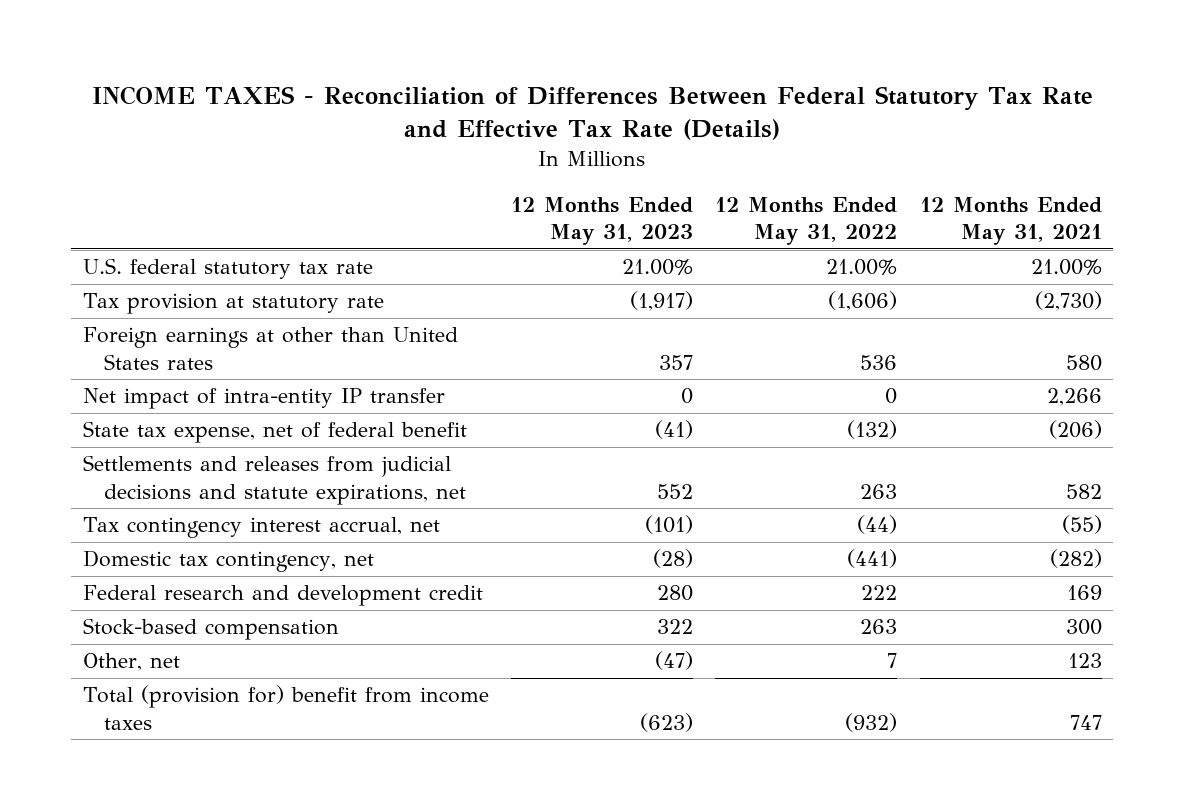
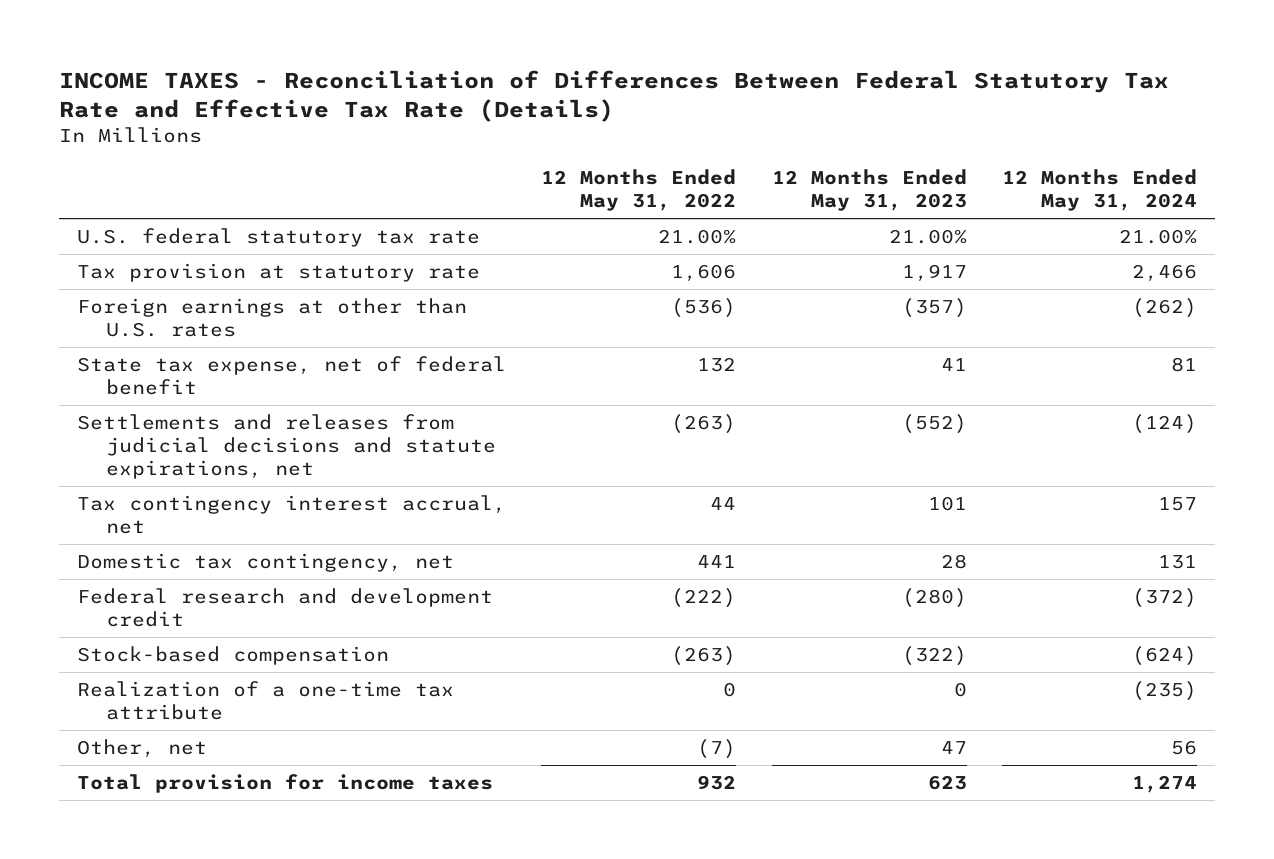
- | 12 Months Ended May 31, 2023 | 12 Months Ended May 31, 2022 | 12 Months Ended May 31, 2021
+ | 12 Months Ended May 31, 2022 | 12 Months Ended May 31, 2023 | 12 Months Ended May 31, 2024
- Tax provision at statutory rate | (1,917) | (1,606) | (2,730)
- Foreign earnings at other than United States rates | 357 | 536 | 580
- Net impact of intra-entity IP transfer | 0 | 0 | 2,266
- State tax expense, net of federal benefit | (41) | (132) | (206)
- Settlements and releases from judicial decisions and statute expirations, net | 552 | 263 | 582
- Tax contingency interest accrual, net | (101) | (44) | (55)
- Domestic tax contingency, net | (28) | (441) | (282)
- Federal research and development credit | 280 | 222 | 169
- Stock-based compensation | 322 | 263 | 300
- Other, net | (47) | 7 | 123
- Total (provision for) benefit from income taxes | (623) | (932) | 747
+ Tax provision at statutory rate | 1,606 | 1,917 | 2,466
+ Foreign earnings at other than U.S. rates | (536) | (357) | (262)
+ State tax expense, net of federal benefit | 132 | 41 | 81
+ Settlements and releases from judicial decisions and statute expirations, net | (263) | (552) | (124)
+ Tax contingency interest accrual, net | 44 | 101 | 157
+ Domestic tax contingency, net | 441 | 28 | 131
+ Federal research and development credit | (222) | (280) | (372)
+ Stock-based compensation | (263) | (322) | (624)
+ Realization of a one-time tax attribute | 0 | 0 | (235)
+ Other, net | (7) | 47 | 56
+ Total provision for income taxes | 932 | 623 | 1,274

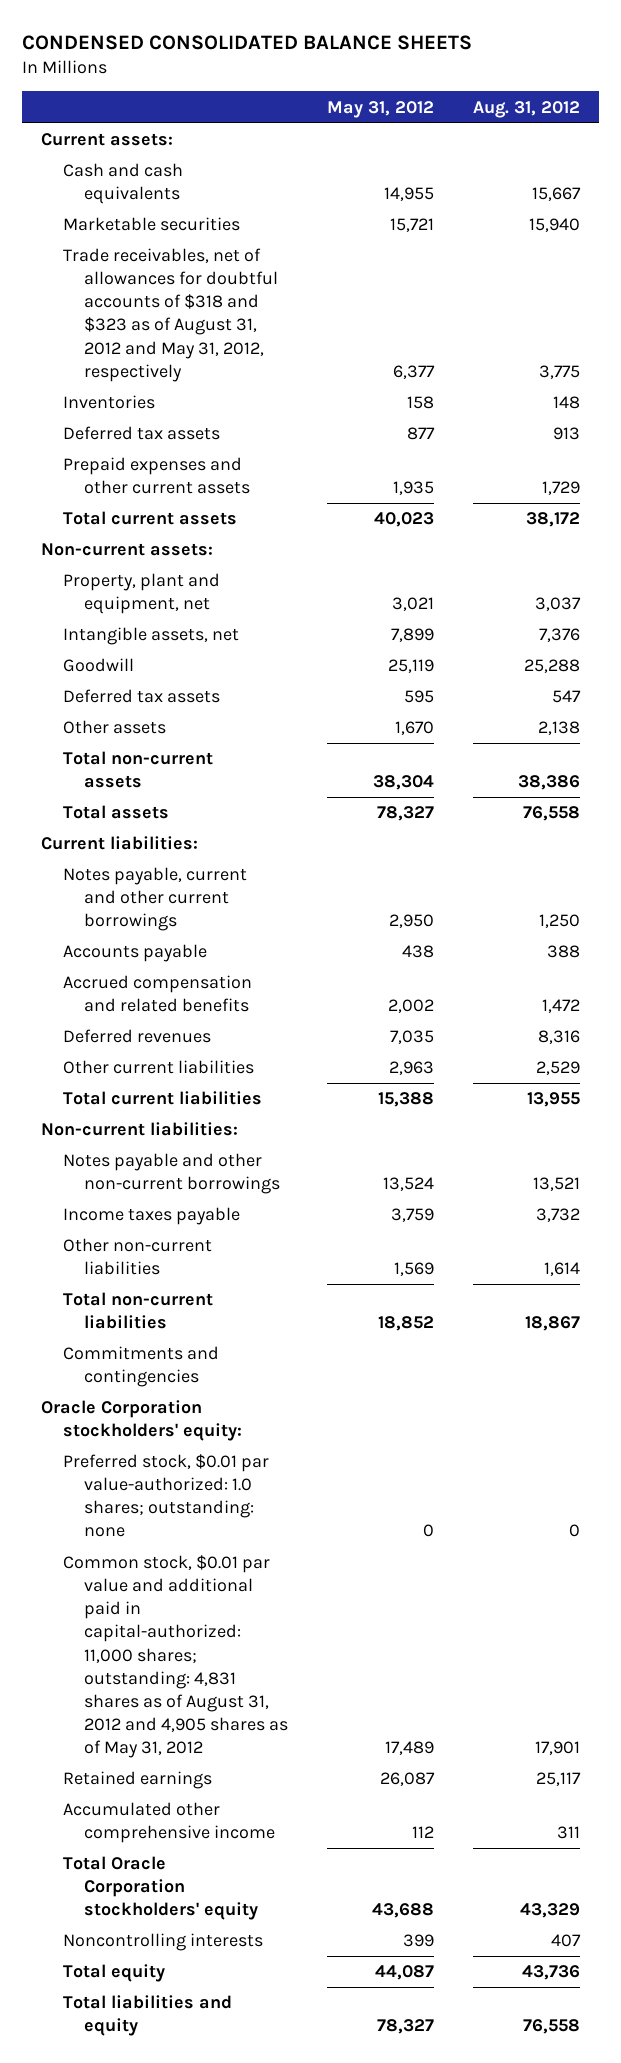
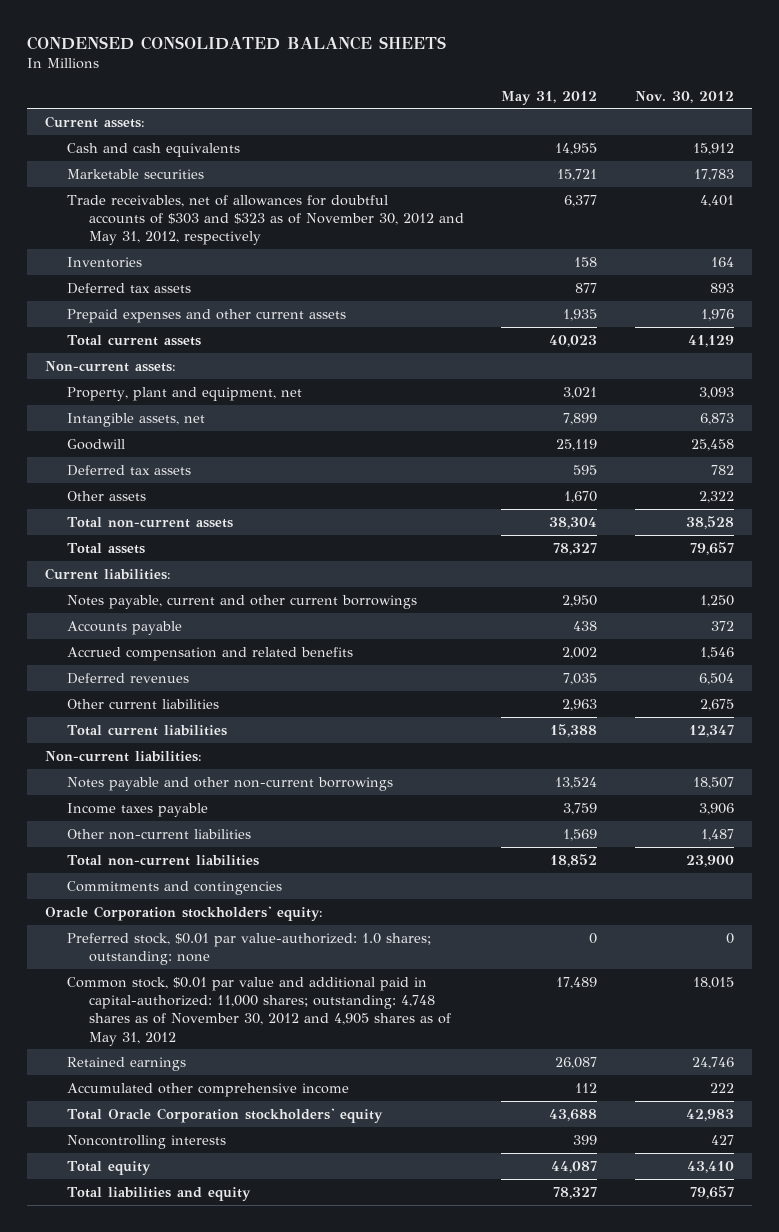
- | May 31, 2012 | Aug. 31, 2012
+ | May 31, 2012 | Nov. 30, 2012
- Trade receivables, net of allowances for doubtful accounts of $318 and $323 as of August 31, 2012 and May 31, 2012, respectively | 6,377 | 3,775
+ Trade receivables, net of allowances for doubtful accounts of $303 and $323 as of November 30, 2012 and May 31, 2012, respectively | 6,377 | 4,401
- Common stock, $0.01 par value and additional paid in capital-authorized: 11,000 shares; outstanding: 4,831 shares as of August 31, 2012 and 4,905 shares as of May 31, 2012 | 17,489 | 17,901
+ Common stock, $0.01 par value and additional paid in capital-authorized: 11,000 shares; outstanding: 4,748 shares as of November 30, 2012 and 4,905 shares as of May 31, 2012 | 17,489 | 18,015

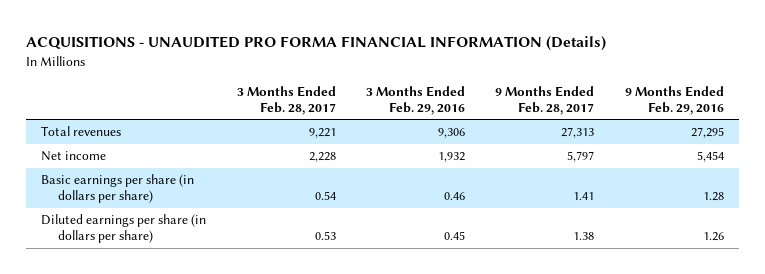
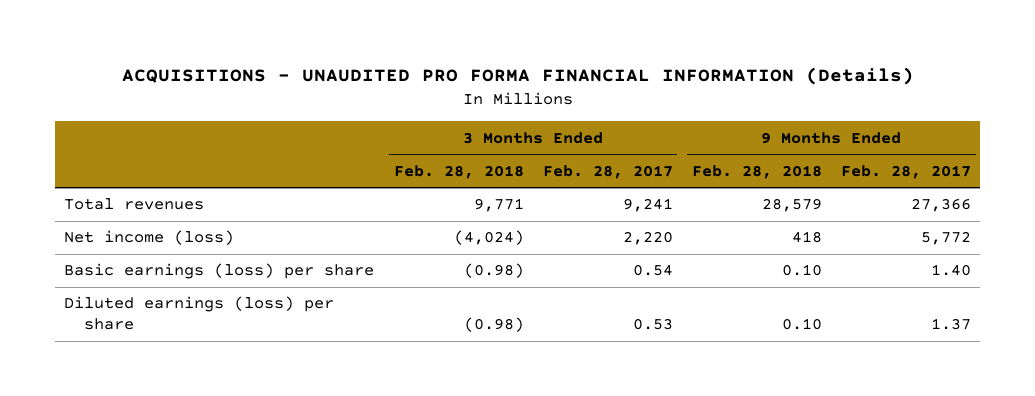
- | 3 Months Ended Feb. 28, 2017 | 3 Months Ended Feb. 29, 2016 | 9 Months Ended Feb. 28, 2017 | 9 Months Ended Feb. 29, 2016
+ | 3 Months Ended Feb. 28, 2018 | 3 Months Ended Feb. 28, 2017 | 9 Months Ended Feb. 28, 2018 | 9 Months Ended Feb. 28, 2017
- Total revenues | 9,221 | 9,306 | 27,313 | 27,295
- Net income | 2,228 | 1,932 | 5,797 | 5,454
- Basic earnings per share (in dollars per share) | 0.54 | 0.46 | 1.41 | 1.28
- Diluted earnings per share (in dollars per share) | 0.53 | 0.45 | 1.38 | 1.26
+ Total revenues | 9,771 | 9,241 | 28,579 | 27,366
+ Net income (loss) | (4,024) | 2,220 | 418 | 5,772
+ Basic earnings (loss) per share | (0.98) | 0.54 | 0.10 | 1.40
+ Diluted earnings (loss) per share | (0.98) | 0.53 | 0.10 | 1.37

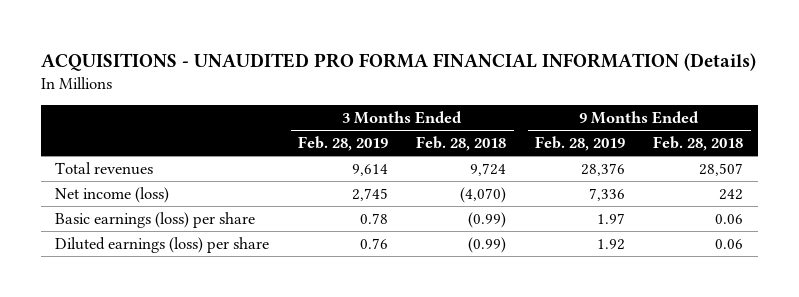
- | 3 Months Ended Feb. 28, 2018 | 3 Months Ended Feb. 28, 2017 | 9 Months Ended Feb. 28, 2018 | 9 Months Ended Feb. 28, 2017
+ | 3 Months Ended Feb. 28, 2019 | 3 Months Ended Feb. 28, 2018 | 9 Months Ended Feb. 28, 2019 | 9 Months Ended Feb. 28, 2018
- Total revenues | 9,771 | 9,241 | 28,579 | 27,366
- Net income (loss) | (4,024) | 2,220 | 418 | 5,772
- Basic earnings (loss) per share | (0.98) | 0.54 | 0.10 | 1.40
- Diluted earnings (loss) per share | (0.98) | 0.53 | 0.10 | 1.37
+ Total revenues | 9,614 | 9,724 | 28,376 | 28,507
+ Net income (loss) | 2,745 | (4,070) | 7,336 | 242
+ Basic earnings (loss) per share | 0.78 | (0.99) | 1.97 | 0.06
+ Diluted earnings (loss) per share | 0.76 | (0.99) | 1.92 | 0.06

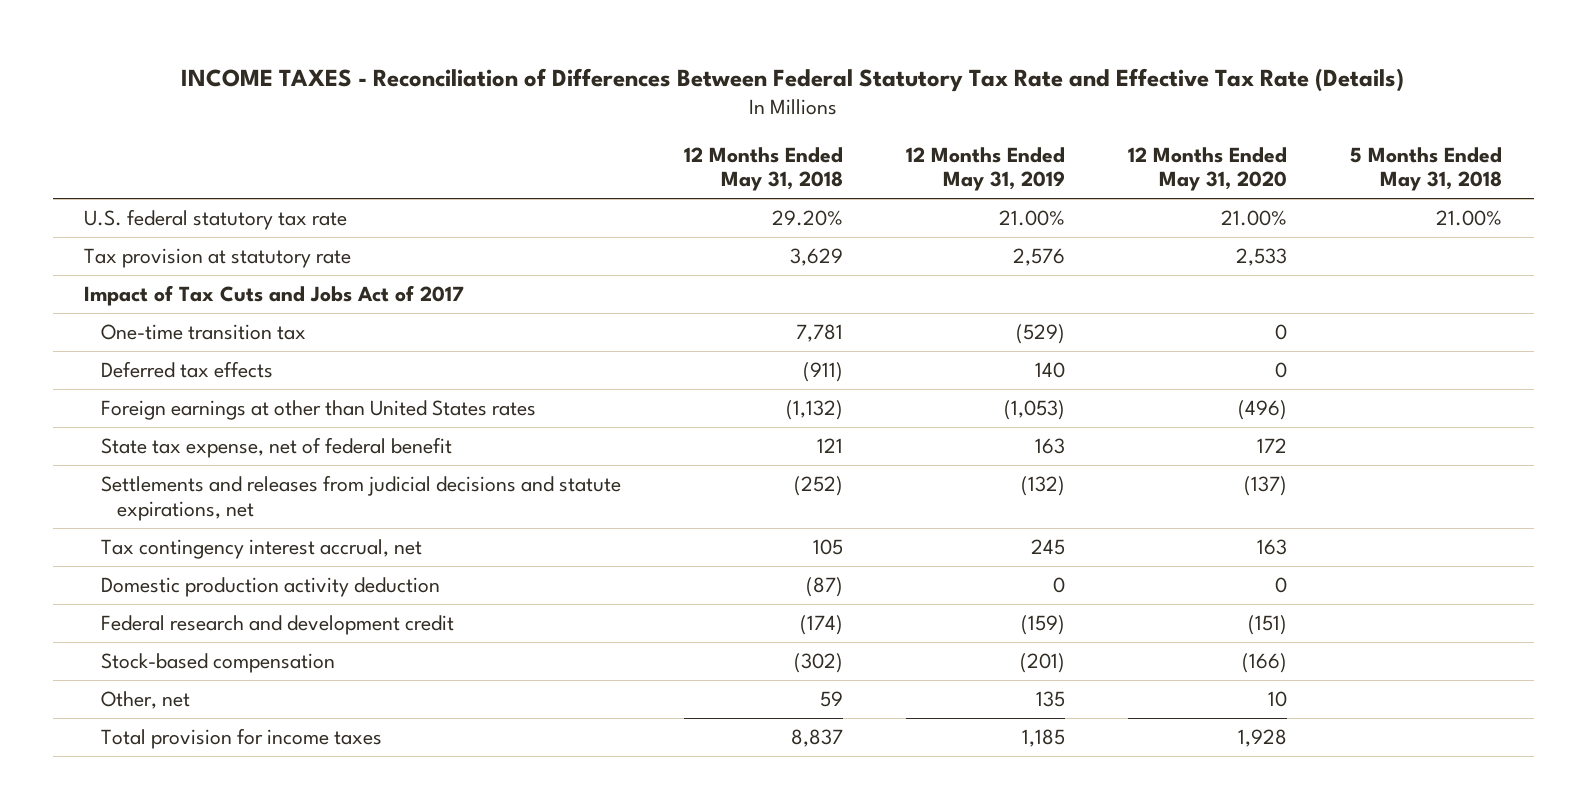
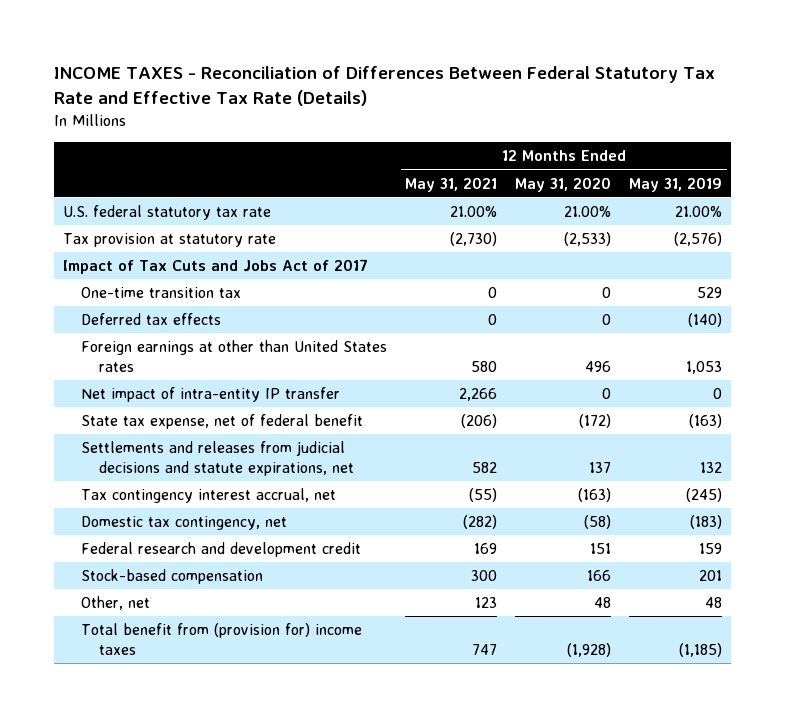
- | 12 Months Ended May 31, 2018 | 12 Months Ended May 31, 2019 | 12 Months Ended May 31, 2020 | 5 Months Ended May 31, 2018
+ | 12 Months Ended May 31, 2021 | 12 Months Ended May 31, 2020 | 12 Months Ended May 31, 2019
- Tax provision at statutory rate | 3,629 | 2,576 | 2,533 |
+ Tax provision at statutory rate | (2,730) | (2,533) | (2,576)
- One-time transition tax | 7,781 | (529) | 0 |
- Deferred tax effects | (911) | 140 | 0 |
- Foreign earnings at other than United States rates | (1,132) | (1,053) | (496) |
- State tax expense, net of federal benefit | 121 | 163 | 172 |
- Settlements and releases from judicial decisions and statute expirations, net | (252) | (132) | (137) |
- Tax contingency interest accrual, net | 105 | 245 | 163 |
- Domestic production activity deduction | (87) | 0 | 0 |
- Federal research and development credit | (174) | (159) | (151) |
- Stock-based compensation | (302) | (201) | (166) |
- Other, net | 59 | 135 | 10 |
- Total provision for income taxes | 8,837 | 1,185 | 1,928 |
+ One-time transition tax | 0 | 0 | 529
+ Deferred tax effects | 0 | 0 | (140)
+ Foreign earnings at other than United States rates | 580 | 496 | 1,053
+ Net impact of intra-entity IP transfer | 2,266 | 0 | 0
+ State tax expense, net of federal benefit | (206) | (172) | (163)
+ Settlements and releases from judicial decisions and statute expirations, net | 582 | 137 | 132
+ Tax contingency interest accrual, net | (55) | (163) | (245)
+ Domestic tax contingency, net | (282) | (58) | (183)
+ Federal research and development credit | 169 | 151 | 159
+ Stock-based compensation | 300 | 166 | 201
+ Other, net | 123 | 48 | 48
+ Total benefit from (provision for) income taxes | 747 | (1,928) | (1,185)

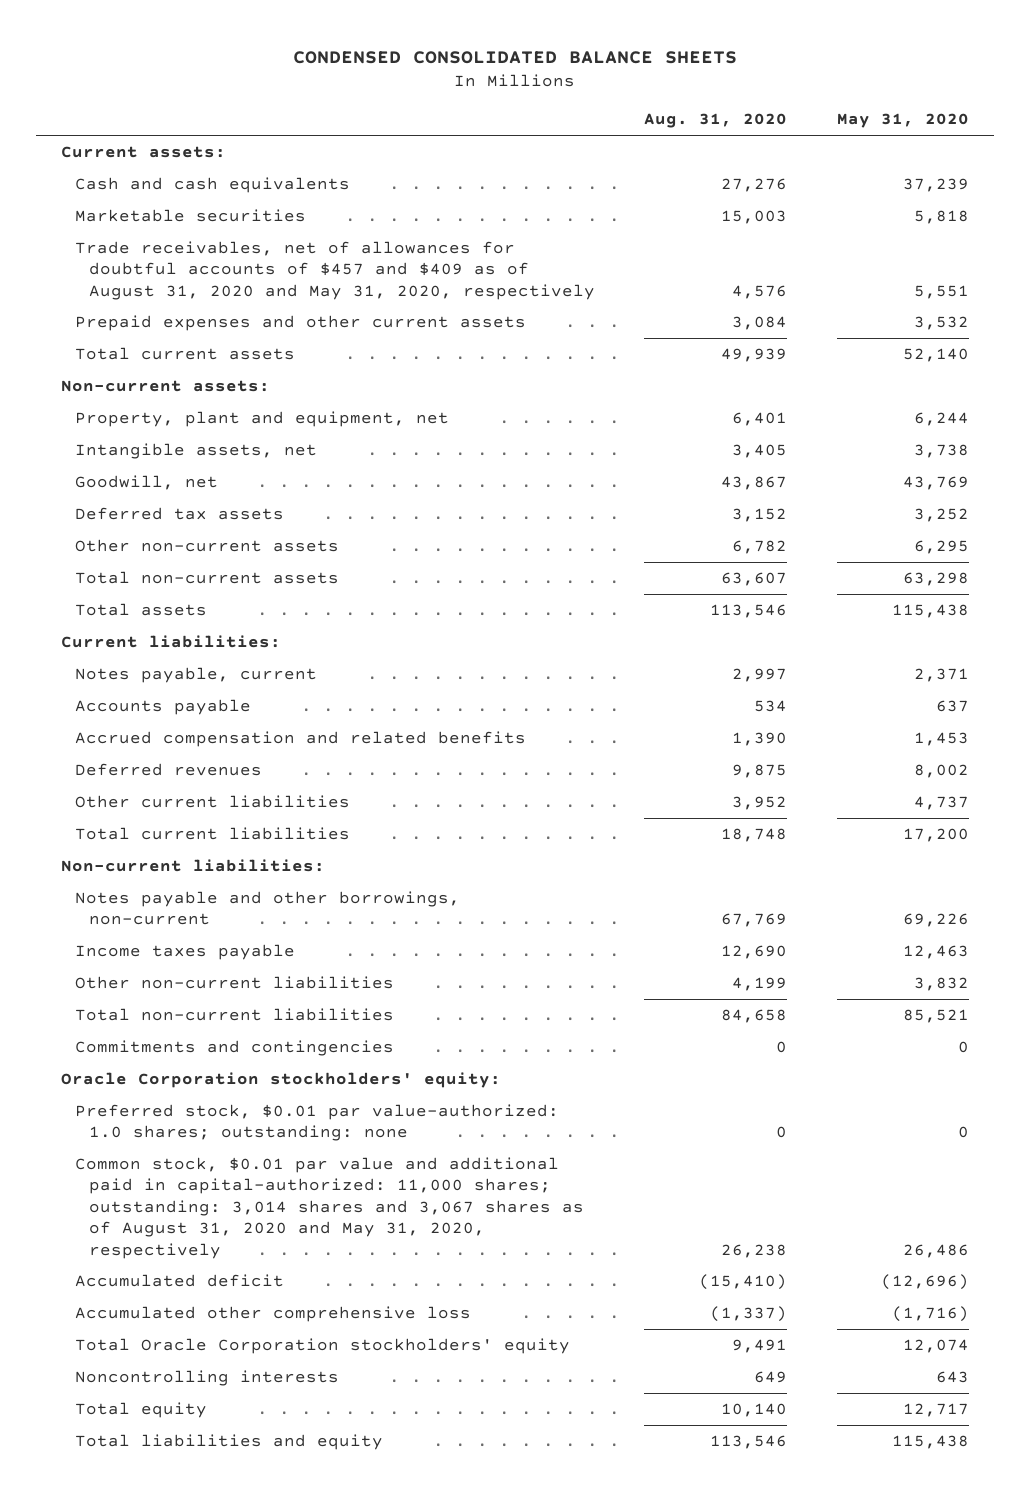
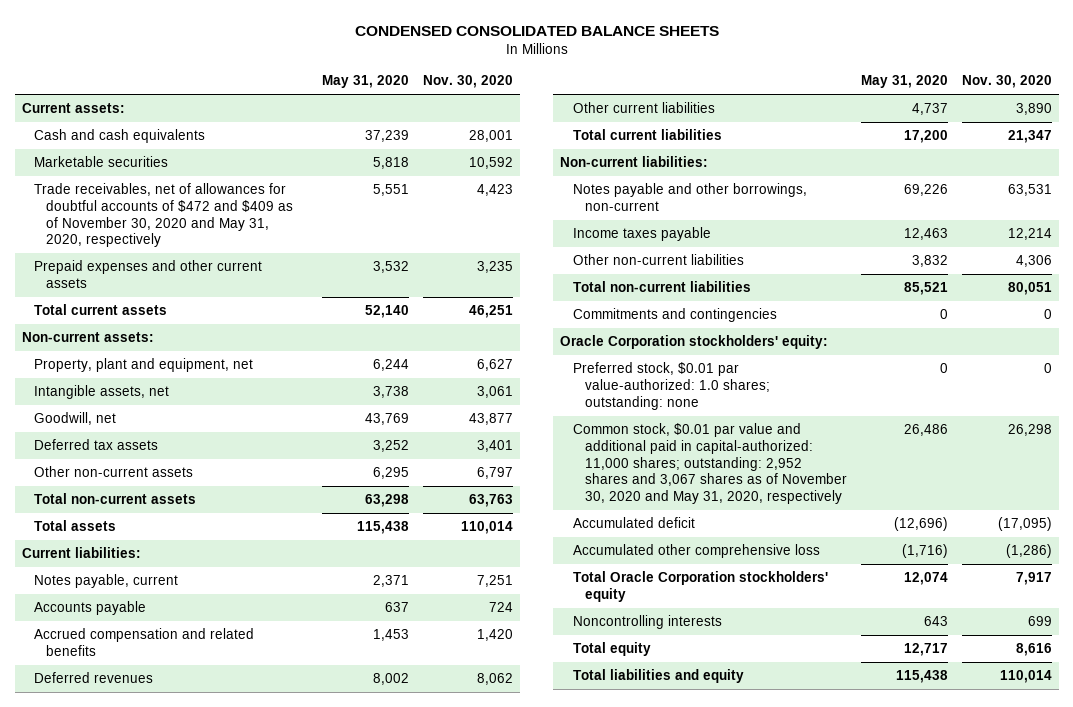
- | Aug. 31, 2020 | May 31, 2020
+ | May 31, 2020 | Nov. 30, 2020
- Trade receivables, net of allowances for doubtful accounts of $457 and $409 as of August 31, 2020 and May 31, 2020, respectively | 4,576 | 5,551
+ Trade receivables, net of allowances for doubtful accounts of $472 and $409 as of November 30, 2020 and May 31, 2020, respectively | 5,551 | 4,423
- Common stock, $0.01 par value and additional paid in capital-authorized: 11,000 shares; outstanding: 3,014 shares and 3,067 shares as of August 31, 2020 and May 31, 2020, respectively | 26,238 | 26,486
+ Common stock, $0.01 par value and additional paid in capital-authorized: 11,000 shares; outstanding: 2,952 shares and 3,067 shares as of November 30, 2020 and May 31, 2020, respectively | 26,486 | 26,298

